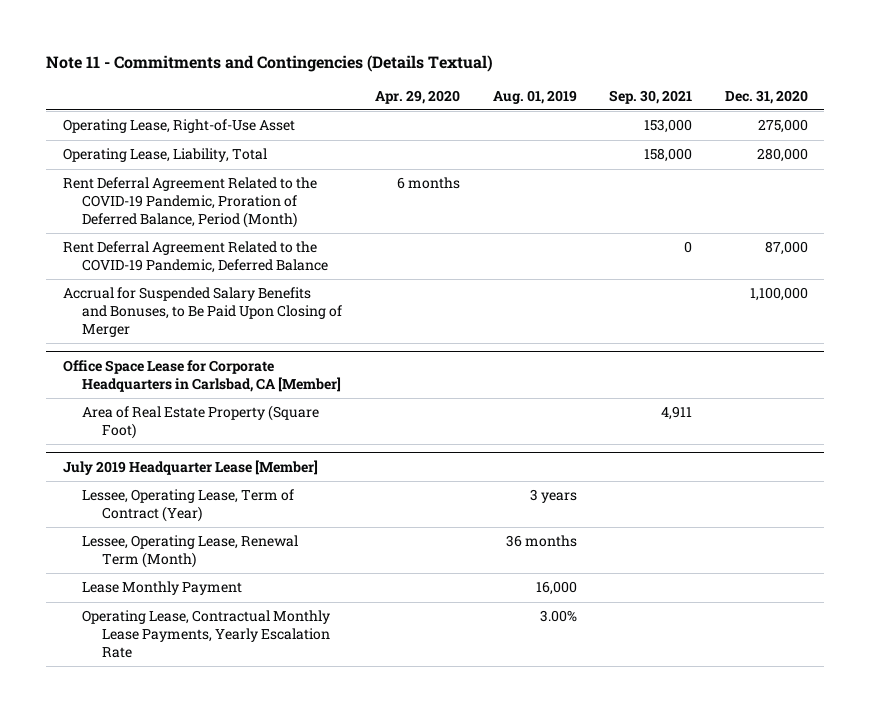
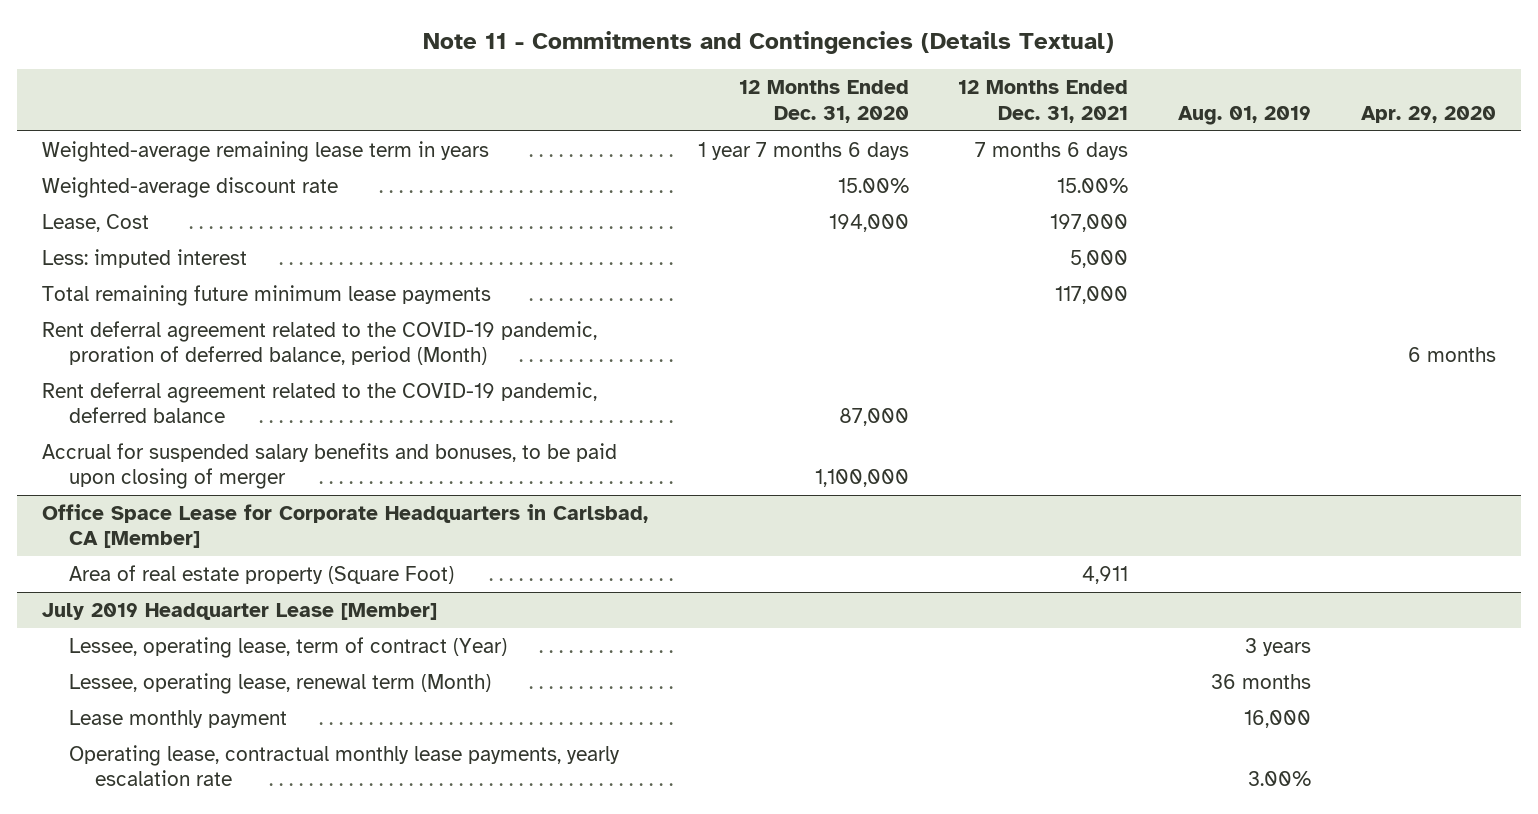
- | Apr. 29, 2020 | Aug. 01, 2019 | Sep. 30, 2021 | Dec. 31, 2020
+ | 12 Months Ended Dec. 31, 2020 | 12 Months Ended Dec. 31, 2021 | Aug. 01, 2019 | Apr. 29, 2020
- Operating Lease, Right-of-Use Asset | | | 153,000 | 275,000
- Operating Lease, Liability, Total | | | 158,000 | 280,000
- Rent Deferral Agreement Related to the COVID-19 Pandemic, Proration of Deferred Balance, Period (Month) | 6 months | | |
- Rent Deferral Agreement Related to the COVID-19 Pandemic, Deferred Balance | | | 0 | 87,000
- Accrual for Suspended Salary Benefits and Bonuses, to Be Paid Upon Closing of Merger | | | | 1,100,000
+ Weighted-average remaining lease term in years | 1 year 7 months 6 days | 7 months 6 days | |
+ Weighted-average discount rate | 15.00% | 15.00% | |
+ Lease, Cost | 194,000 | 197,000 | |
+ Less: imputed interest | | 5,000 | |
+ Total remaining future minimum lease payments | | 117,000 | |
+ Rent deferral agreement related to the COVID-19 pandemic, proration of deferred balance, period (Month) | | | | 6 months
+ Rent deferral agreement related to the COVID-19 pandemic, deferred balance | 87,000 | | |
+ Accrual for suspended salary benefits and bonuses, to be paid upon closing of merger | 1,100,000 | | |
@ Office Space Lease for Corporate Headquarters in Carlsbad, CA [Member]
- Area of Real Estate Property (Square Foot) | | | 4,911 |
+ Area of real estate property (Square Foot) | | 4,911 | |
@ July 2019 Headquarter Lease [Member]
- Lessee, Operating Lease, Term of Contract (Year) | | 3 years | |
- Lessee, Operating Lease, Renewal Term (Month) | | 36 months | |
- Lease Monthly Payment | | 16,000 | |
- Operating Lease, Contractual Monthly Lease Payments, Yearly Escalation Rate | | 3.00% | |
+ Lessee, operating lease, term of contract (Year) | | | 3 years |
+ Lessee, operating lease, renewal term (Month) | | | 36 months |
+ Lease monthly payment | | | 16,000 |
+ Operating lease, contractual monthly lease payments, yearly escalation rate | | | 3.00% |

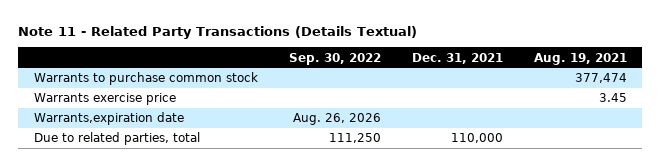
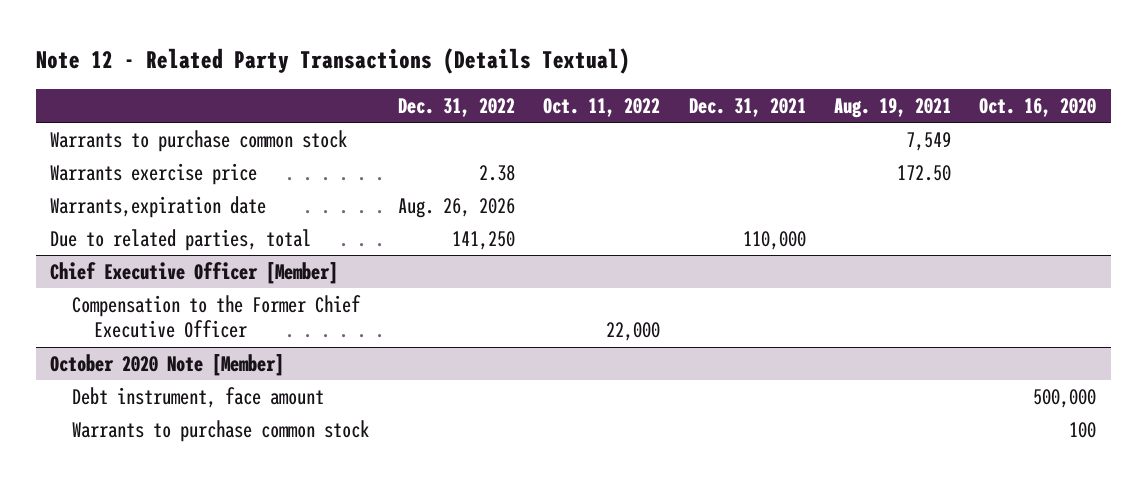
- Note 11 - Related Party Transactions (Details Textual)
+ Note 12 - Related Party Transactions (Details Textual)
- | Sep. 30, 2022 | Dec. 31, 2021 | Aug. 19, 2021
+ | Dec. 31, 2022 | Oct. 11, 2022 | Dec. 31, 2021 | Aug. 19, 2021 | Oct. 16, 2020
- Warrants to purchase common stock | | | 377,474
- Warrants exercise price | | | 3.45
+ Warrants to purchase common stock | | | | 7,549 |
+ Warrants exercise price | 2.38 | | | 172.50 |
+ Chief Executive Officer [Member]
+ Compensation to the Former Chief Executive Officer | | 22,000 | | |
+ October 2020 Note [Member]
+ Debt instrument, face amount | | | | | 500,000
+ Warrants to purchase common stock | | | | | 100

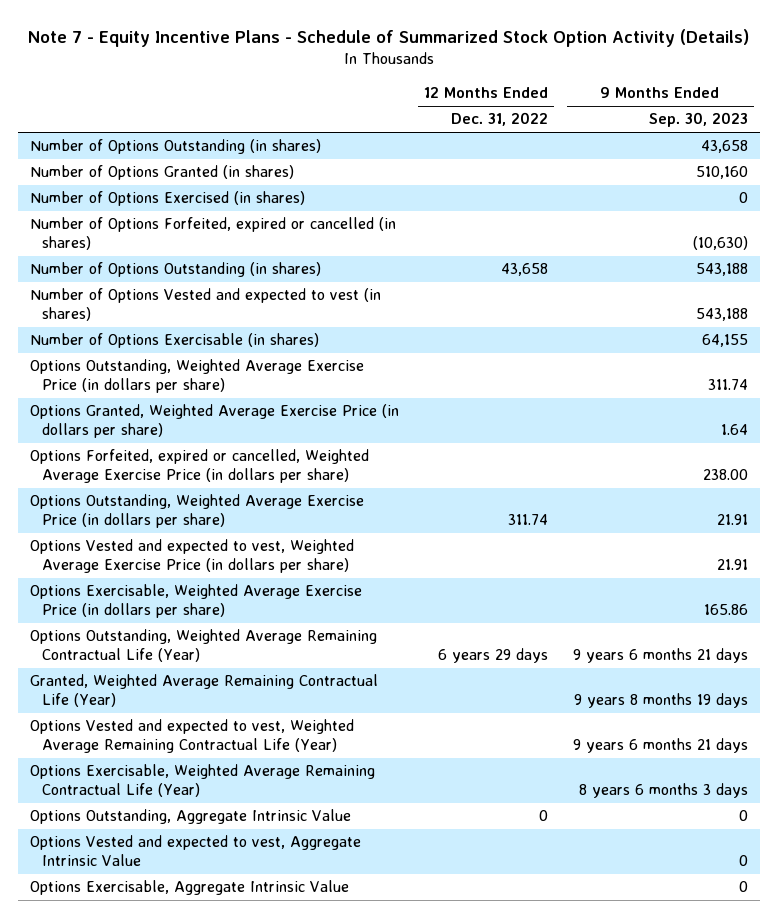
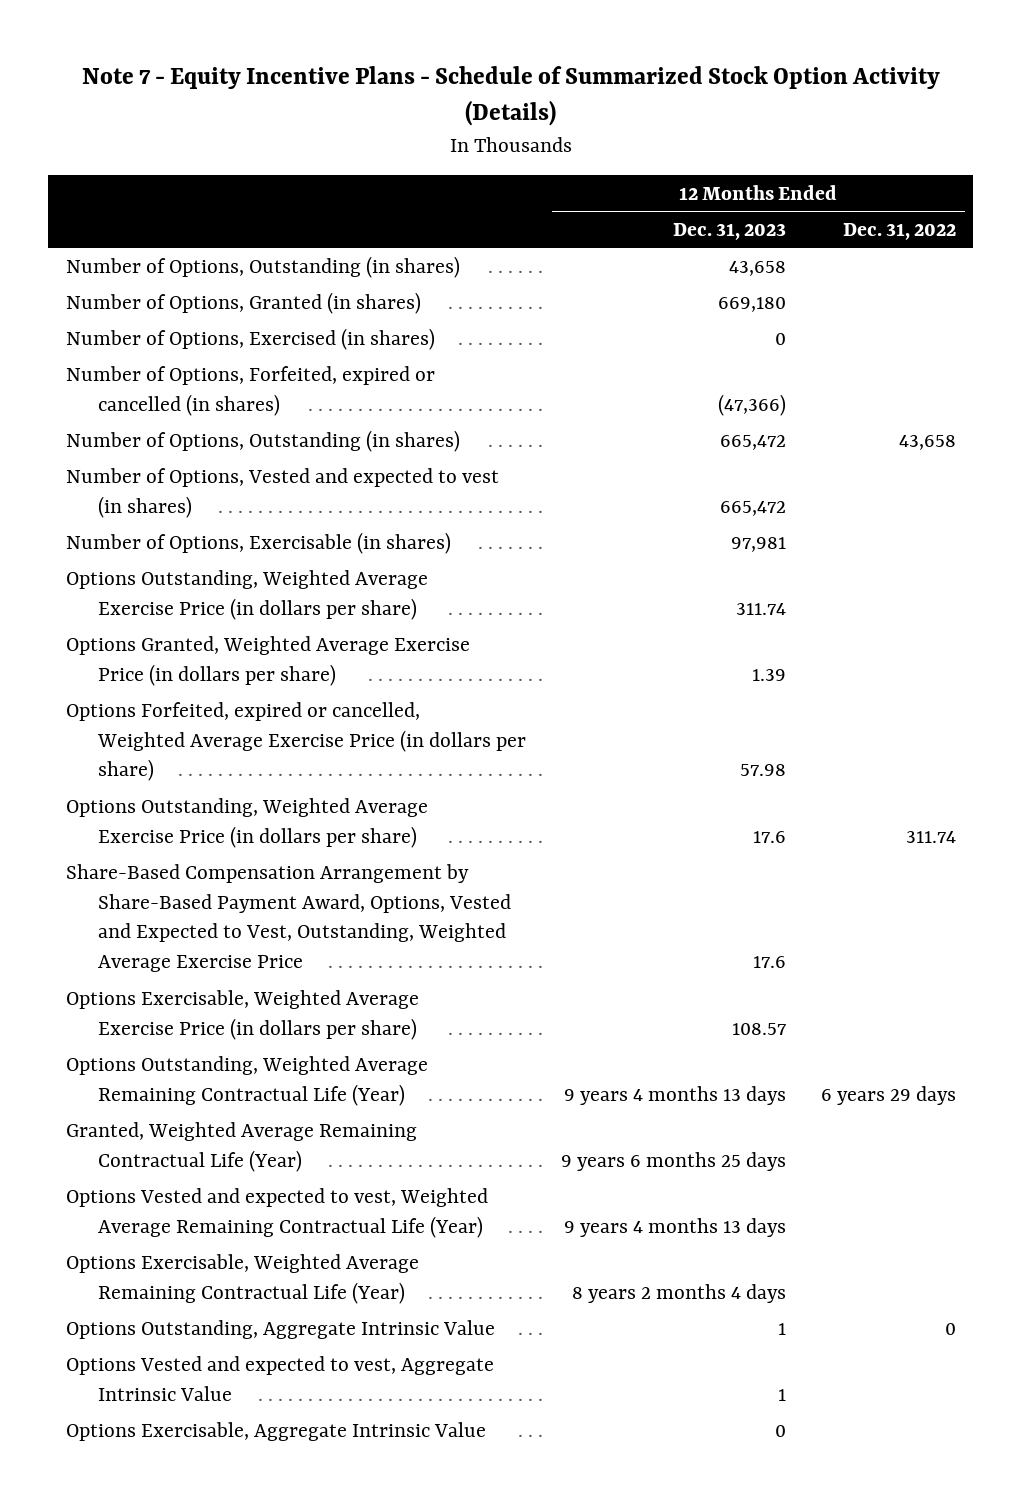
- | 12 Months Ended Dec. 31, 2022 | 9 Months Ended Sep. 30, 2023
+ | 12 Months Ended Dec. 31, 2023 | 12 Months Ended Dec. 31, 2022
- Number of Options Outstanding (in shares) | | 43,658
- Number of Options Granted (in shares) | | 510,160
- Number of Options Exercised (in shares) | | 0
- Number of Options Forfeited, expired or cancelled (in shares) | | (10,630)
- Number of Options Outstanding (in shares) | 43,658 | 543,188
- Number of Options Vested and expected to vest (in shares) | | 543,188
- Number of Options Exercisable (in shares) | | 64,155
+ Number of Options, Outstanding (in shares) | 43,658 |
+ Number of Options, Granted (in shares) | 669,180 |
+ Number of Options, Exercised (in shares) | 0 |
+ Number of Options, Forfeited, expired or cancelled (in shares) | (47,366) |
+ Number of Options, Outstanding (in shares) | 665,472 | 43,658
+ Number of Options, Vested and expected to vest (in shares) | 665,472 |
+ Number of Options, Exercisable (in shares) | 97,981 |
- Options Vested and expected to vest, Weighted Average Exercise Price (in dollars per share) | | 21.91
+ Share-Based Compensation Arrangement by Share-Based Payment Award, Options, Vested and Expected to Vest, Outstanding, Weighted Average Exercise Price | 17.6 |

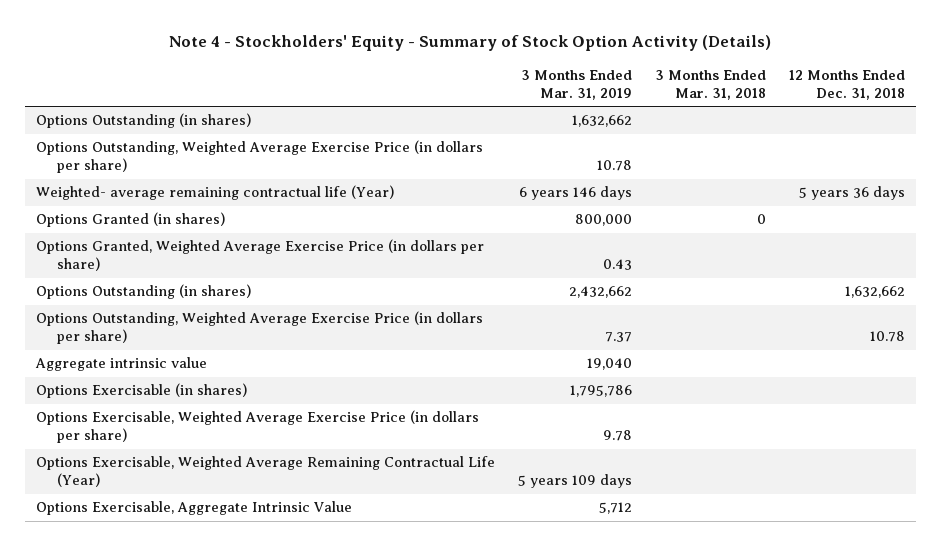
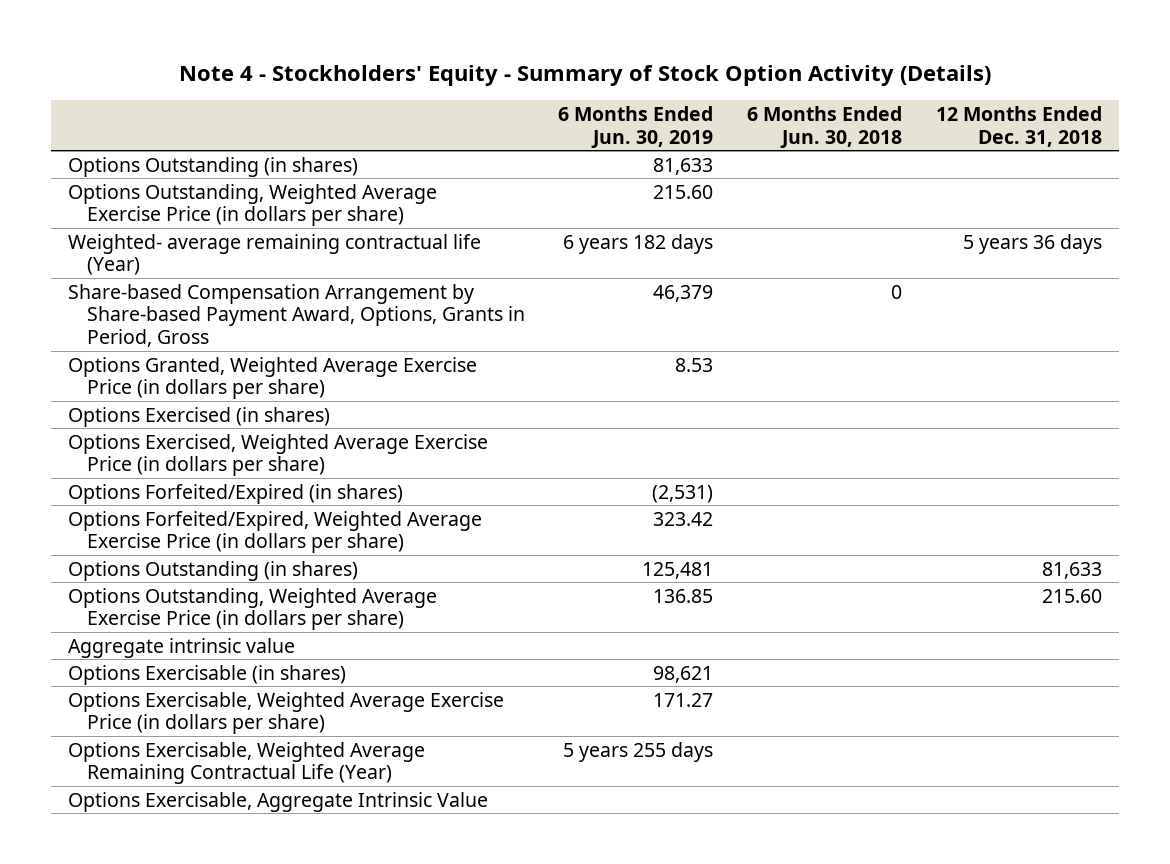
- | 3 Months Ended Mar. 31, 2019 | 3 Months Ended Mar. 31, 2018 | 12 Months Ended Dec. 31, 2018
+ | 6 Months Ended Jun. 30, 2019 | 6 Months Ended Jun. 30, 2018 | 12 Months Ended Dec. 31, 2018
- Options Granted (in shares) | 800,000 | 0 |
+ Share-based Compensation Arrangement by Share-based Payment Award, Options, Grants in Period, Gross | 46,379 | 0 |
- Options Outstanding (in shares) | 2,432,662 | | 1,632,662
- Options Outstanding, Weighted Average Exercise Price (in dollars per share) | 7.37 | | 10.78
+ Options Exercised (in shares)
+ Options Exercised, Weighted Average Exercise Price (in dollars per share)
+ Options Forfeited/Expired (in shares) | (2,531) | |
+ Options Forfeited/Expired, Weighted Average Exercise Price (in dollars per share) | 323.42 | |
+ Options Outstanding (in shares) | 125,481 | | 81,633
+ Options Outstanding, Weighted Average Exercise Price (in dollars per share) | 136.85 | | 215.60

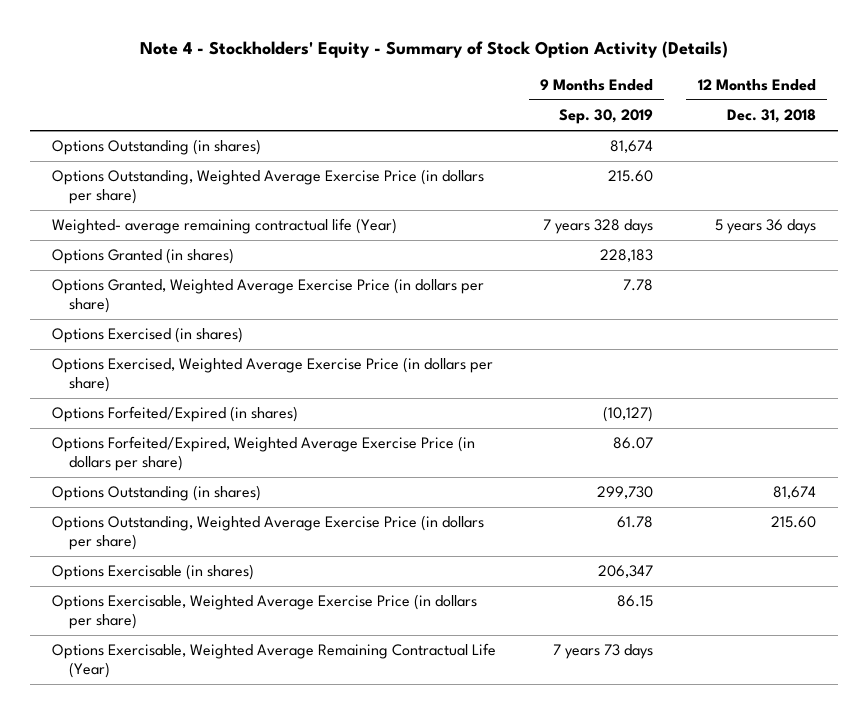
- | 6 Months Ended Jun. 30, 2019 | 6 Months Ended Jun. 30, 2018 | 12 Months Ended Dec. 31, 2018
+ | 9 Months Ended Sep. 30, 2019 | 12 Months Ended Dec. 31, 2018
- Share-based Compensation Arrangement by Share-based Payment Award, Options, Grants in Period, Gross | 46,379 | 0 |
+ Options Granted (in shares) | 228,183 |
- Options Outstanding (in shares) | 125,481 | | 81,633
+ Options Outstanding (in shares) | 299,730 | 81,674
- Aggregate intrinsic value
- Options Exercisable, Aggregate Intrinsic Value

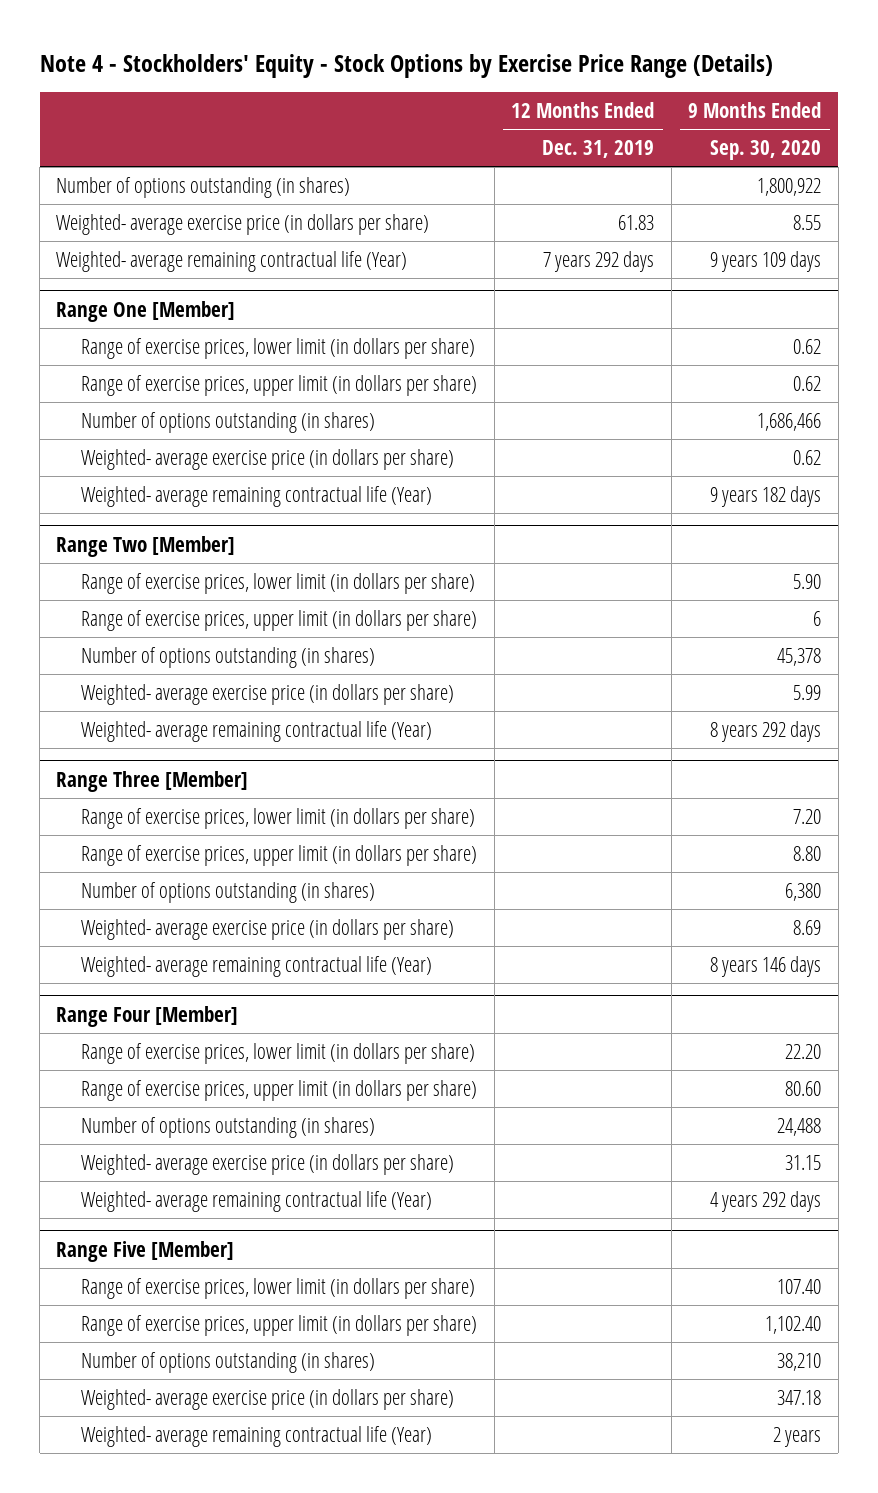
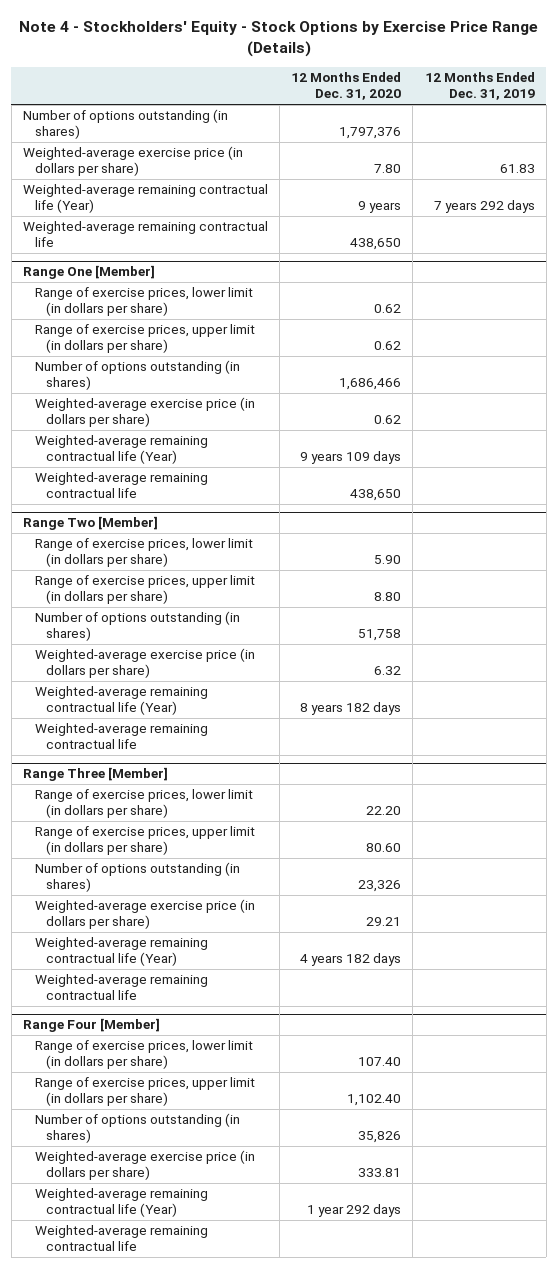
- | 12 Months Ended Dec. 31, 2019 | 9 Months Ended Sep. 30, 2020
+ | 12 Months Ended Dec. 31, 2020 | 12 Months Ended Dec. 31, 2019
- Weighted- average exercise price (in dollars per share) | 61.83 | 8.55
- Weighted- average remaining contractual life (Year) | 7 years 292 days | 9 years 109 days
+ Weighted-average exercise price (in dollars per share) | 7.80 | 61.83
+ Weighted-average remaining contractual life (Year) | 9 years | 7 years 292 days
+ Weighted-average remaining contractual life | 438,650 |
@ Range One [Member]
- Weighted- average exercise price (in dollars per share) | | 0.62
- Weighted- average remaining contractual life (Year) | | 9 years 182 days
+ Weighted-average exercise price (in dollars per share) | 0.62 |
+ Weighted-average remaining contractual life (Year) | 9 years 109 days |
+ Weighted-average remaining contractual life | 438,650 |
@ Range Two [Member]
- Weighted- average exercise price (in dollars per share) | | 5.99
- Weighted- average remaining contractual life (Year) | | 8 years 292 days
+ Weighted-average exercise price (in dollars per share) | 6.32 |
+ Weighted-average remaining contractual life (Year) | 8 years 182 days |
+ Weighted-average remaining contractual life
@ Range Three [Member]
- Weighted- average exercise price (in dollars per share) | | 8.69
- Weighted- average remaining contractual life (Year) | | 8 years 146 days
+ Weighted-average exercise price (in dollars per share) | 29.21 |
+ Weighted-average remaining contractual life (Year) | 4 years 182 days |
+ Weighted-average remaining contractual life
@ Range Four [Member]
- Weighted- average exercise price (in dollars per share) | | 31.15
- Weighted- average remaining contractual life (Year) | | 4 years 292 days
- Range Five [Member]
- Range of exercise prices, lower limit (in dollars per share) | | 107.40
- Range of exercise prices, upper limit (in dollars per share) | | 1,102.40
- Number of options outstanding (in shares) | | 38,210
- Weighted- average exercise price (in dollars per share) | | 347.18
- Weighted- average remaining contractual life (Year) | | 2 years
@ Range Four [Member]
+ Weighted-average exercise price (in dollars per share) | 333.81 |
+ Weighted-average remaining contractual life (Year) | 1 year 292 days |
+ Weighted-average remaining contractual life

